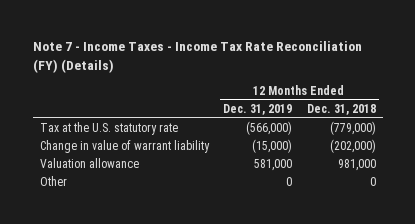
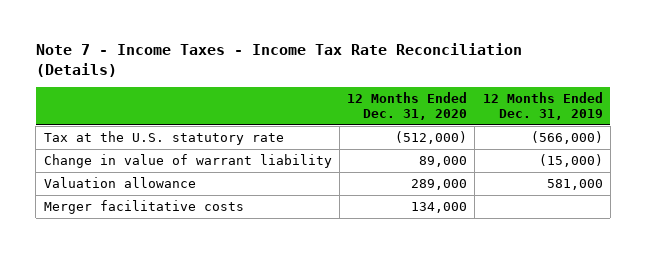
- Note 7 - Income Taxes - Income Tax Rate Reconciliation (FY) (Details)
+ Note 7 - Income Taxes - Income Tax Rate Reconciliation (Details)
- | 12 Months Ended Dec. 31, 2019 | 12 Months Ended Dec. 31, 2018
+ | 12 Months Ended Dec. 31, 2020 | 12 Months Ended Dec. 31, 2019
- Other | 0 | 0
+ Merger facilitative costs | 134,000 |

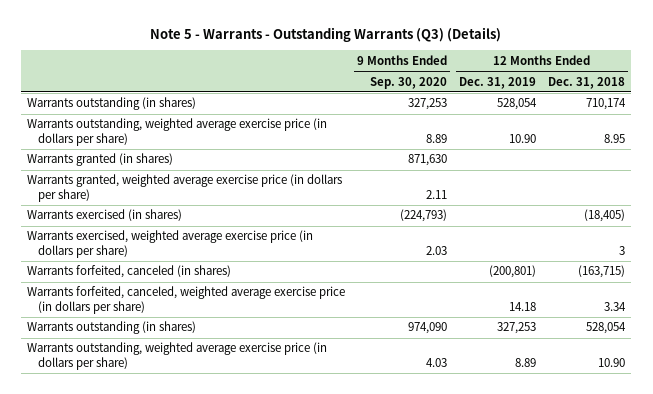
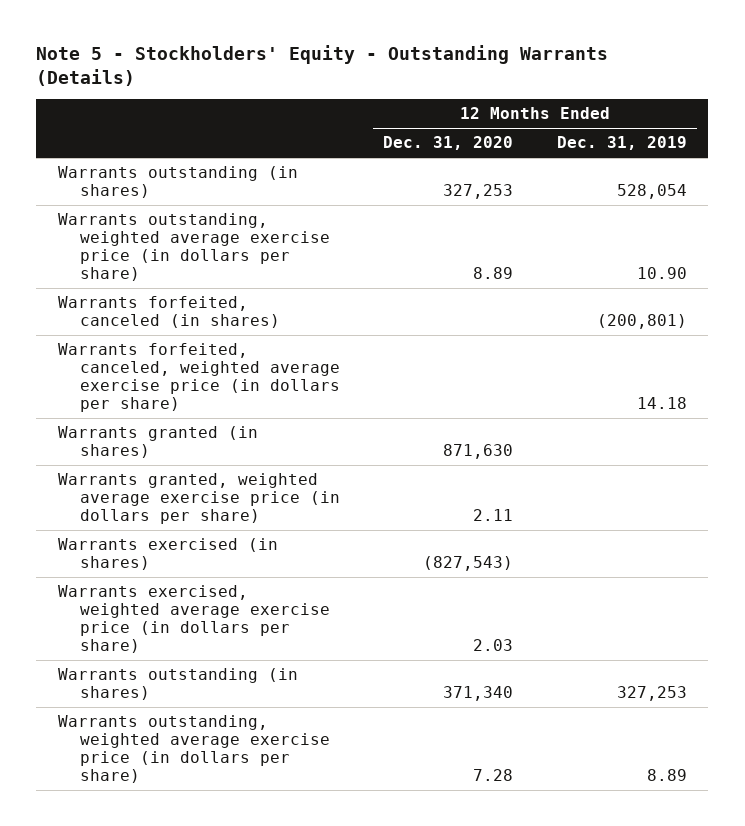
- Note 5 - Warrants - Outstanding Warrants (Q3) (Details)
+ Note 5 - Stockholders' Equity - Outstanding Warrants (Details)
- | 9 Months Ended Sep. 30, 2020 | 12 Months Ended Dec. 31, 2019 | 12 Months Ended Dec. 31, 2018
+ | 12 Months Ended Dec. 31, 2020 | 12 Months Ended Dec. 31, 2019
moved up: Warrants forfeited, canceled (in shares) | | (200,801)
moved up: Warrants forfeited, canceled, weighted average exercise price (in dollars per share) | | 14.18

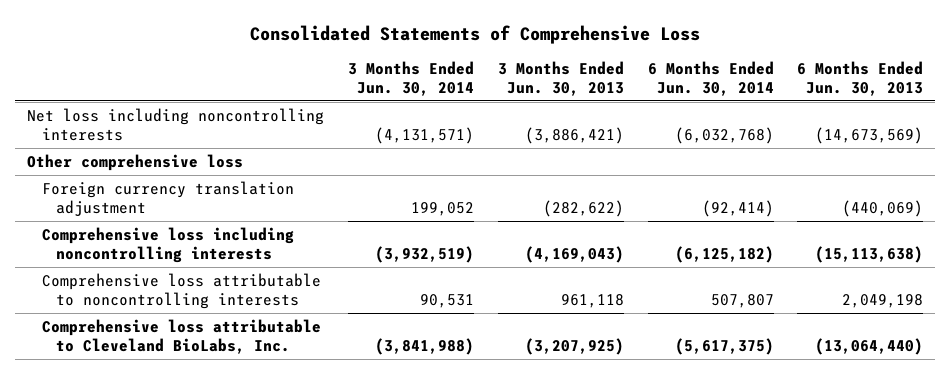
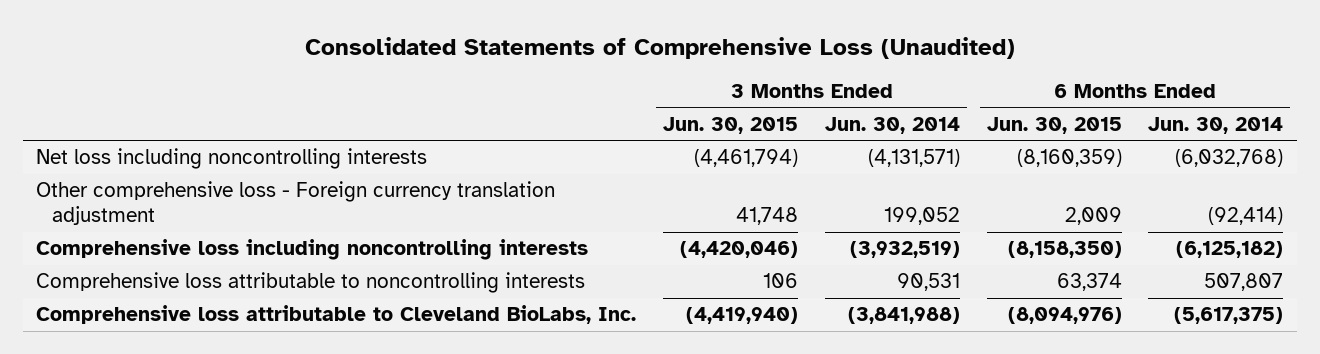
- Consolidated Statements of Comprehensive Loss
+ Consolidated Statements of Comprehensive Loss (Unaudited)
- | 3 Months Ended Jun. 30, 2014 | 3 Months Ended Jun. 30, 2013 | 6 Months Ended Jun. 30, 2014 | 6 Months Ended Jun. 30, 2013
+ | 3 Months Ended Jun. 30, 2015 | 3 Months Ended Jun. 30, 2014 | 6 Months Ended Jun. 30, 2015 | 6 Months Ended Jun. 30, 2014
- Other comprehensive loss
- Foreign currency translation adjustment | 199,052 | (282,622) | (92,414) | (440,069)
+ Other comprehensive loss - Foreign currency translation adjustment | 41,748 | 199,052 | 2,009 | (92,414)

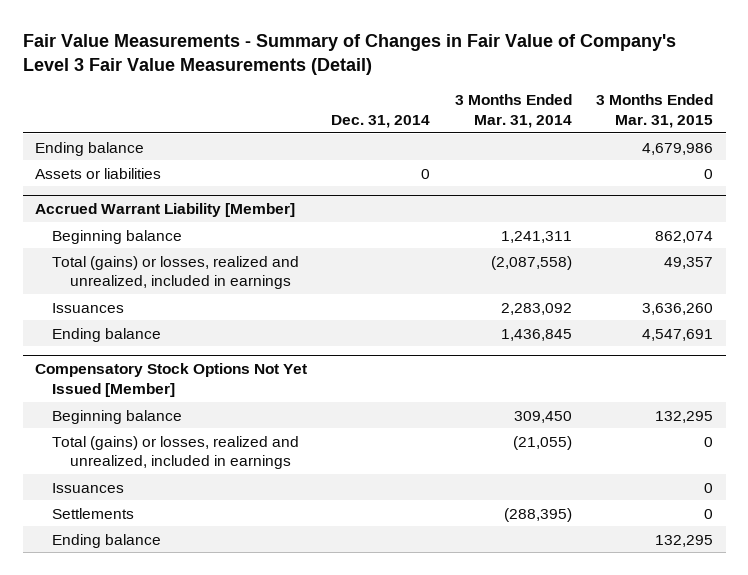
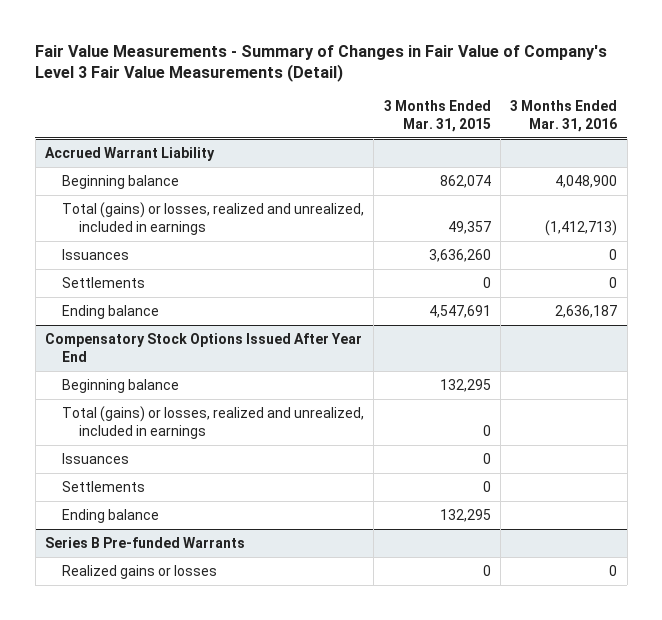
- | Dec. 31, 2014 | 3 Months Ended Mar. 31, 2014 | 3 Months Ended Mar. 31, 2015
+ | 3 Months Ended Mar. 31, 2015 | 3 Months Ended Mar. 31, 2016
- Ending balance | | | 4,679,986
- Assets or liabilities | 0 | | 0
- Accrued Warrant Liability [Member]
+ Accrued Warrant Liability
+ Settlements | 0 | 0
- Compensatory Stock Options Not Yet Issued [Member]
+ Compensatory Stock Options Issued After Year End
+ Series B Pre-funded Warrants
+ Realized gains or losses | 0 | 0

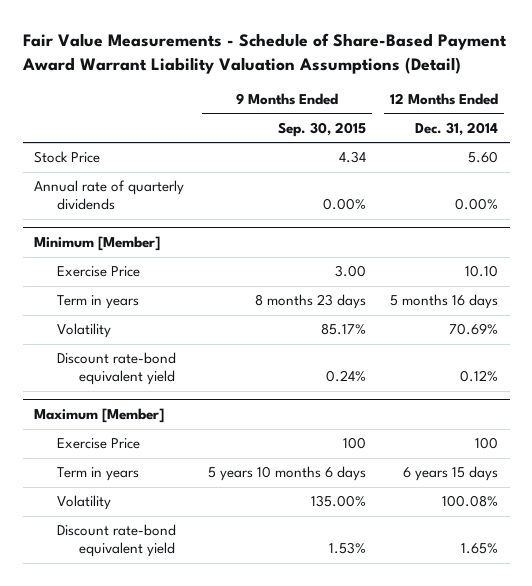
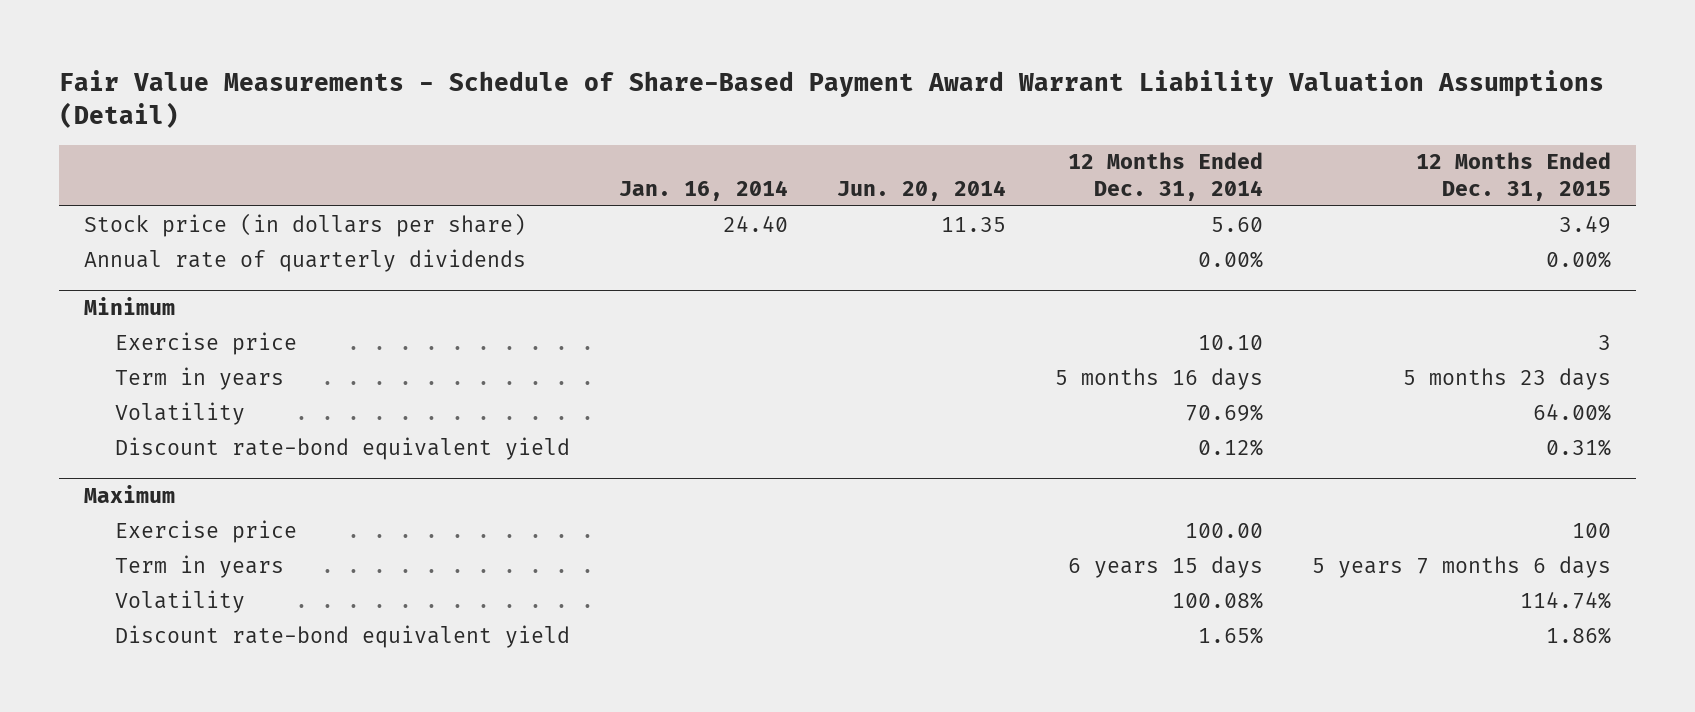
- | 9 Months Ended Sep. 30, 2015 | 12 Months Ended Dec. 31, 2014
+ | Jan. 16, 2014 | Jun. 20, 2014 | 12 Months Ended Dec. 31, 2014 | 12 Months Ended Dec. 31, 2015
- Stock Price | 4.34 | 5.60
+ Stock price (in dollars per share) | 24.40 | 11.35 | 5.60 | 3.49
- Minimum [Member]
- Exercise Price | 3.00 | 10.10
+ Minimum
+ Exercise price | | | 10.10 | 3
- Maximum [Member]
- Exercise Price | 100 | 100
+ Maximum
+ Exercise price | | | 100.00 | 100

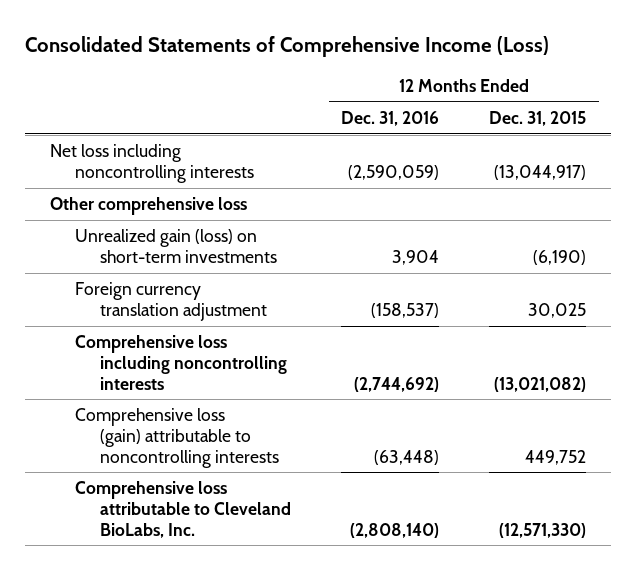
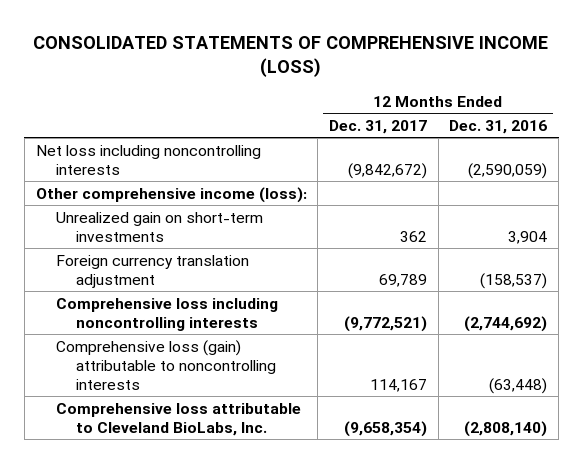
- Consolidated Statements of Comprehensive Income (Loss)
+ CONSOLIDATED STATEMENTS OF COMPREHENSIVE INCOME (LOSS)
- | 12 Months Ended Dec. 31, 2016 | 12 Months Ended Dec. 31, 2015
+ | 12 Months Ended Dec. 31, 2017 | 12 Months Ended Dec. 31, 2016
- Other comprehensive loss
- Unrealized gain (loss) on short-term investments | 3,904 | (6,190)
+ Other comprehensive income (loss):
+ Unrealized gain on short-term investments | 362 | 3,904

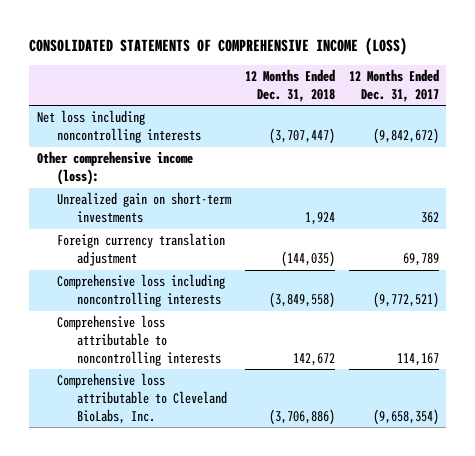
- | 12 Months Ended Dec. 31, 2017 | 12 Months Ended Dec. 31, 2016
+ | 12 Months Ended Dec. 31, 2018 | 12 Months Ended Dec. 31, 2017
- Comprehensive loss (gain) attributable to noncontrolling interests | 114,167 | (63,448)
+ Comprehensive loss attributable to noncontrolling interests | 142,672 | 114,167

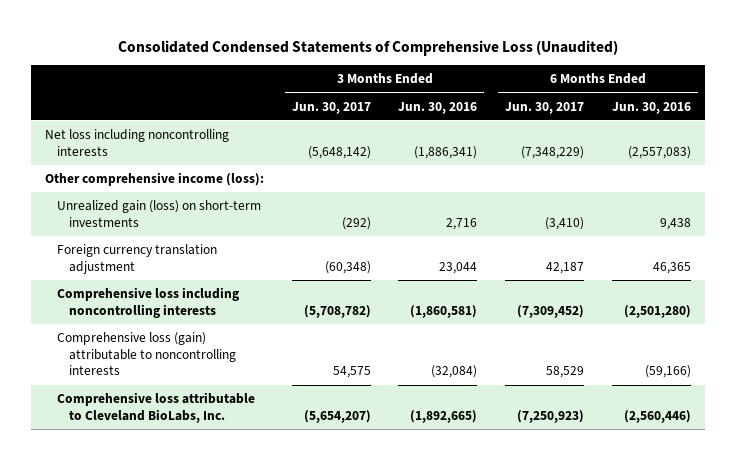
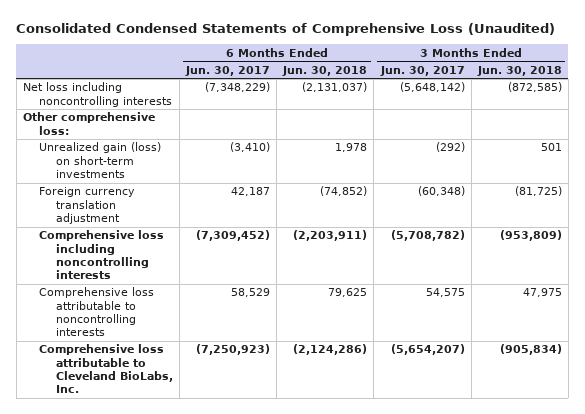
- | 3 Months Ended Jun. 30, 2017 | 3 Months Ended Jun. 30, 2016 | 6 Months Ended Jun. 30, 2017 | 6 Months Ended Jun. 30, 2016
+ | 6 Months Ended Jun. 30, 2017 | 6 Months Ended Jun. 30, 2018 | 3 Months Ended Jun. 30, 2017 | 3 Months Ended Jun. 30, 2018
- Other comprehensive income (loss):
+ Other comprehensive loss:
- Comprehensive loss (gain) attributable to noncontrolling interests | 54,575 | (32,084) | 58,529 | (59,166)
+ Comprehensive loss attributable to noncontrolling interests | 58,529 | 79,625 | 54,575 | 47,975

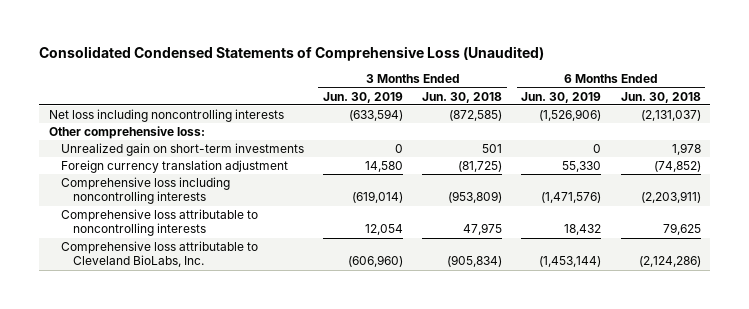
- | 6 Months Ended Jun. 30, 2017 | 6 Months Ended Jun. 30, 2018 | 3 Months Ended Jun. 30, 2017 | 3 Months Ended Jun. 30, 2018
+ | 3 Months Ended Jun. 30, 2019 | 3 Months Ended Jun. 30, 2018 | 6 Months Ended Jun. 30, 2019 | 6 Months Ended Jun. 30, 2018
- Unrealized gain (loss) on short-term investments | (3,410) | 1,978 | (292) | 501
+ Unrealized gain on short-term investments | 0 | 501 | 0 | 1,978

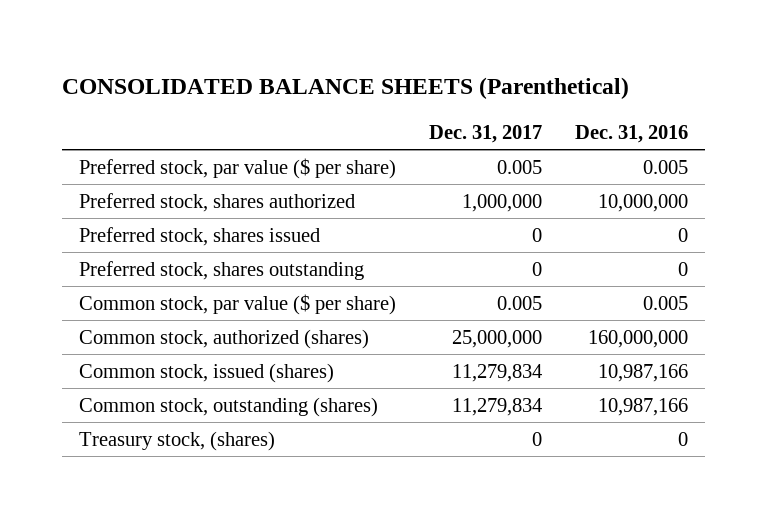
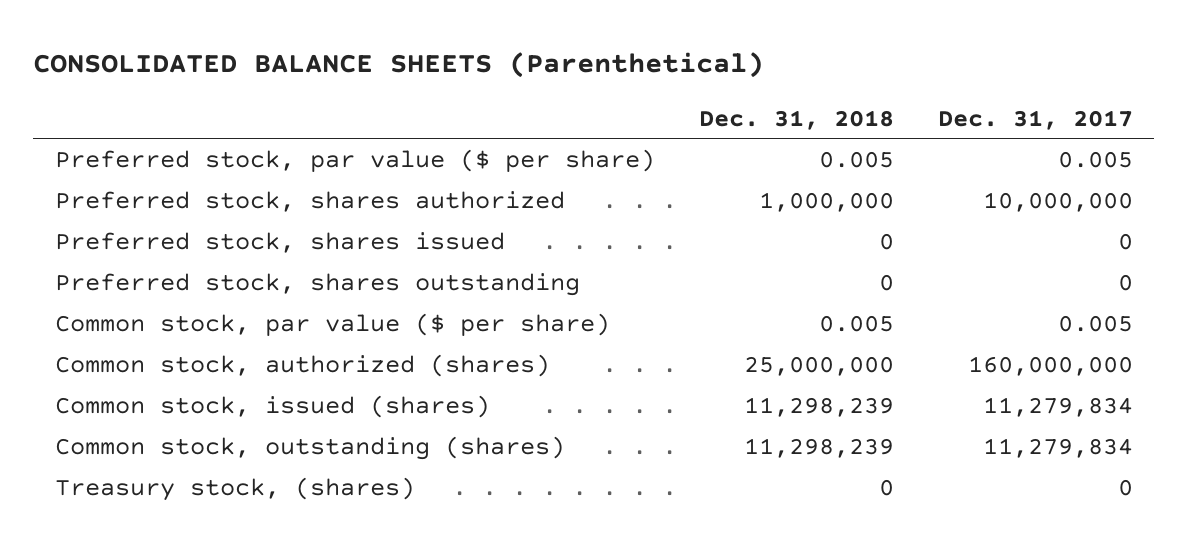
- | Dec. 31, 2017 | Dec. 31, 2016
+ | Dec. 31, 2018 | Dec. 31, 2017
- Preferred stock, shares authorized | 1,000,000 | 10,000,000
+ Preferred stock, shares authorized | 1,000,000 | 10,000,000
- Common stock, authorized (shares) | 25,000,000 | 160,000,000
+ Common stock, authorized (shares) | 25,000,000 | 160,000,000

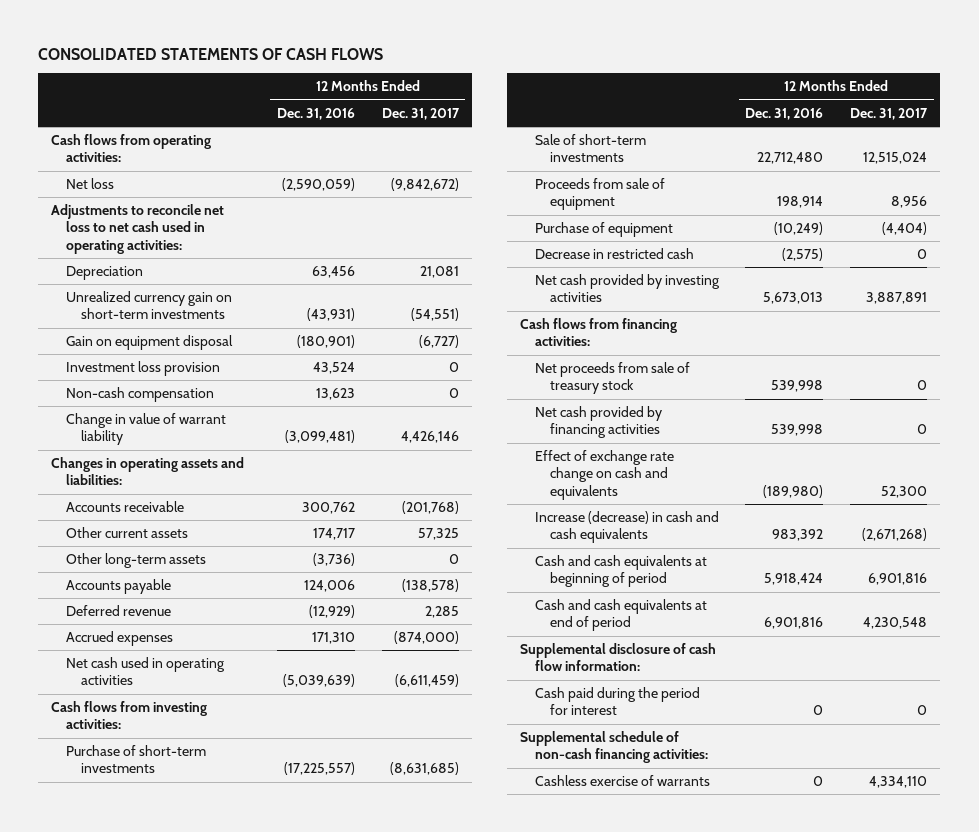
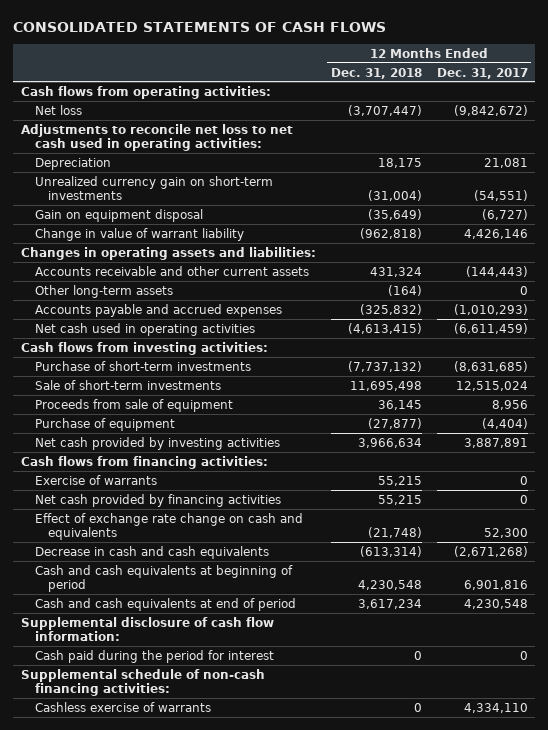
- | 12 Months Ended Dec. 31, 2016 | 12 Months Ended Dec. 31, 2017
+ | 12 Months Ended Dec. 31, 2018 | 12 Months Ended Dec. 31, 2017
- Investment loss provision | 43,524 | 0
- Non-cash compensation | 13,623 | 0
- Accounts receivable | 300,762 | (201,768)
- Other current assets | 174,717 | 57,325
+ Accounts receivable and other current assets | 431,324 | (144,443)
- Accounts payable | 124,006 | (138,578)
- Deferred revenue | (12,929) | 2,285
- Accrued expenses | 171,310 | (874,000)
+ Accounts payable and accrued expenses | (325,832) | (1,010,293)
- Decrease in restricted cash | (2,575) | 0
- Net proceeds from sale of treasury stock | 539,998 | 0
+ Exercise of warrants | 55,215 | 0
- Increase (decrease) in cash and cash equivalents | 983,392 | (2,671,268)
+ Decrease in cash and cash equivalents | (613,314) | (2,671,268)

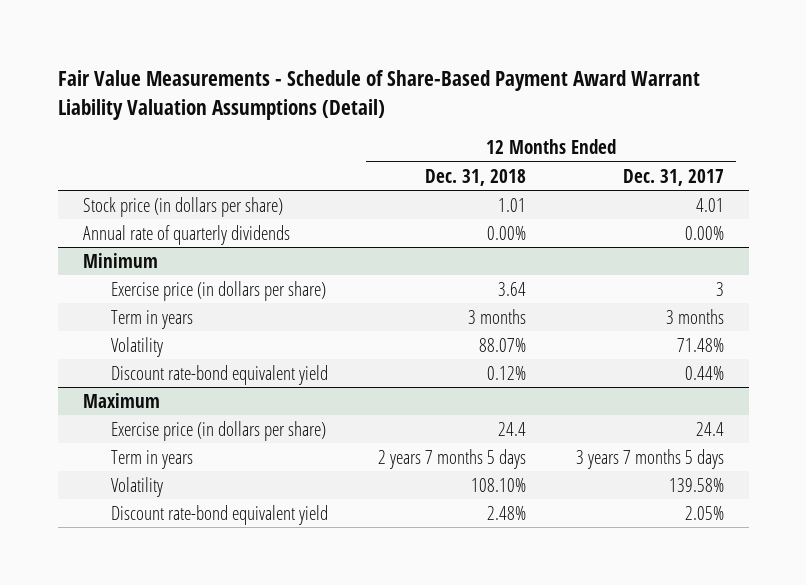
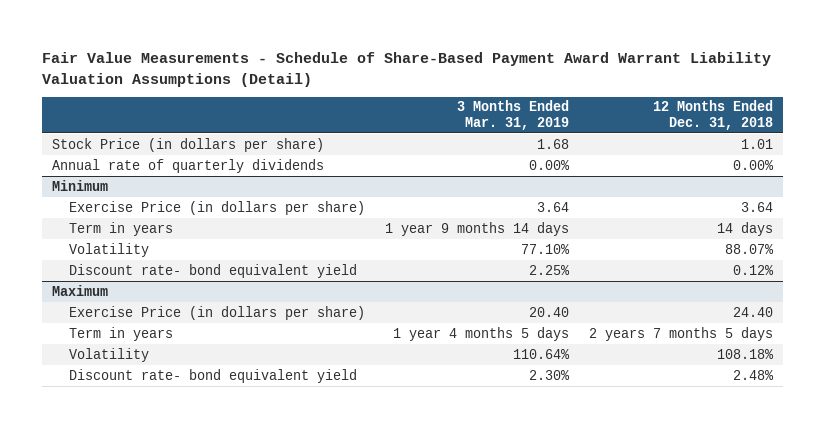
- | 12 Months Ended Dec. 31, 2018 | 12 Months Ended Dec. 31, 2017
+ | 3 Months Ended Mar. 31, 2019 | 12 Months Ended Dec. 31, 2018
- Stock price (in dollars per share) | 1.01 | 4.01
+ Stock Price (in dollars per share) | 1.68 | 1.01
@ Minimum
- Exercise price (in dollars per share) | 3.64 | 3
- Term in years | 3 months | 3 months
+ Exercise Price (in dollars per share) | 3.64 | 3.64
+ Term in years | 1 year 9 months 14 days | 14 days
- Discount rate-bond equivalent yield | 0.12% | 0.44%
+ Discount rate- bond equivalent yield | 2.25% | 0.12%
@ Maximum
- Exercise price (in dollars per share) | 24.4 | 24.4
+ Exercise Price (in dollars per share) | 20.40 | 24.40
- Volatility | 108.10% | 139.58%
- Discount rate-bond equivalent yield | 2.48% | 2.05%
+ Volatility | 110.64% | 108.18%
+ Discount rate- bond equivalent yield | 2.30% | 2.48%

